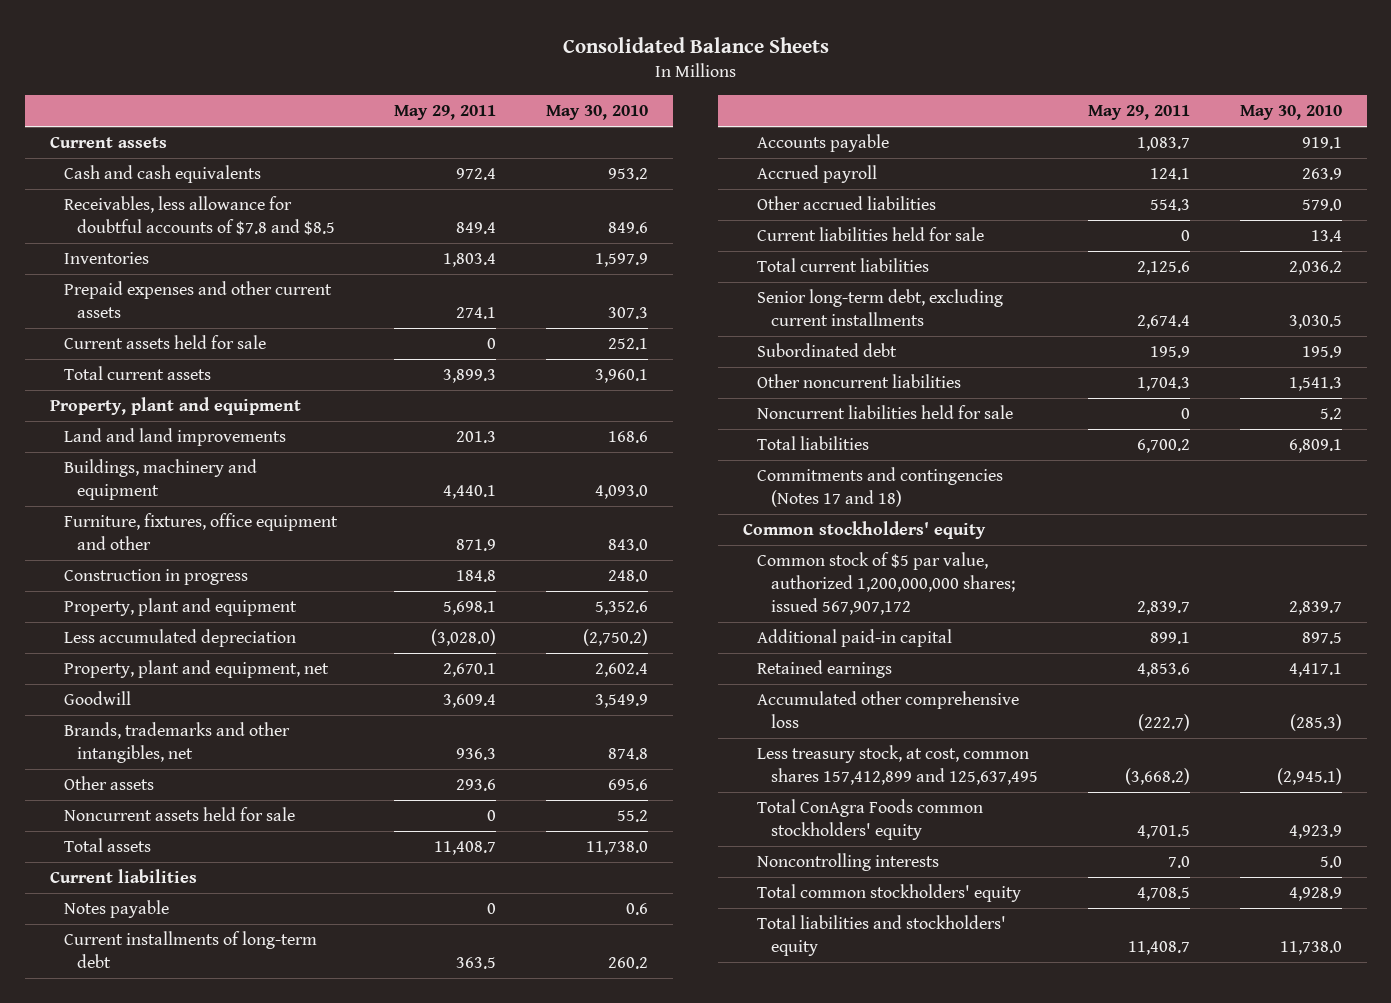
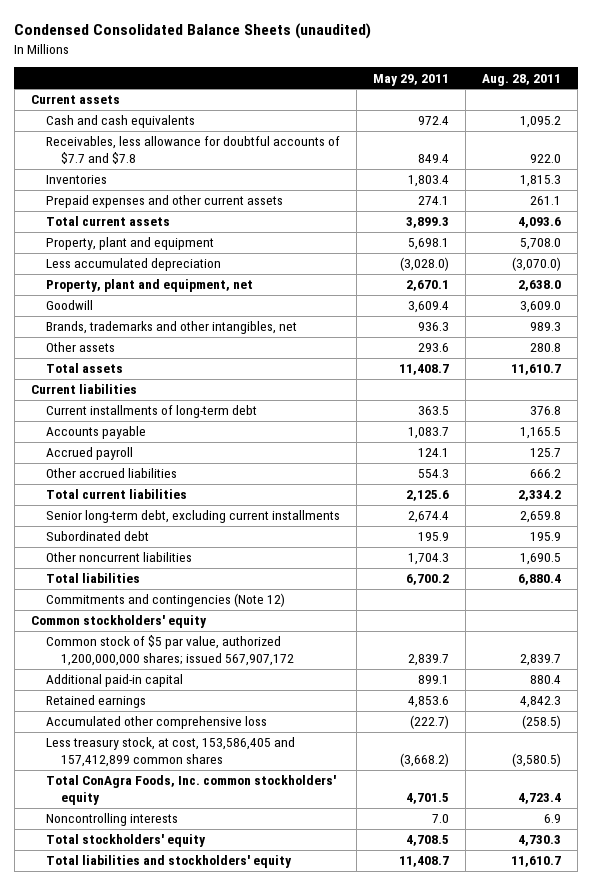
- Consolidated Balance Sheets
+ Condensed Consolidated Balance Sheets (unaudited)
- | May 29, 2011 | May 30, 2010
+ | May 29, 2011 | Aug. 28, 2011
- Receivables, less allowance for doubtful accounts of $7.8 and $8.5 | 849.4 | 849.6
+ Receivables, less allowance for doubtful accounts of $7.7 and $7.8 | 849.4 | 922.0
- Current assets held for sale | 0 | 252.1
- Property, plant and equipment
- Land and land improvements | 201.3 | 168.6
- Buildings, machinery and equipment | 4,440.1 | 4,093.0
- Furniture, fixtures, office equipment and other | 871.9 | 843.0
- Construction in progress | 184.8 | 248.0
- Noncurrent assets held for sale | 0 | 55.2
- Notes payable | 0 | 0.6
- Current liabilities held for sale | 0 | 13.4
- Noncurrent liabilities held for sale | 0 | 5.2
- Commitments and contingencies (Notes 17 and 18)
+ Commitments and contingencies (Note 12)
- Less treasury stock, at cost, common shares 157,412,899 and 125,637,495 | (3,668.2) | (2,945.1)
- Total ConAgra Foods common stockholders' equity | 4,701.5 | 4,923.9
+ Less treasury stock, at cost, 153,586,405 and 157,412,899 common shares | (3,668.2) | (3,580.5)
+ Total ConAgra Foods, Inc. common stockholders' equity | 4,701.5 | 4,723.4
- Total common stockholders' equity | 4,708.5 | 4,928.9
+ Total stockholders' equity | 4,708.5 | 4,730.3

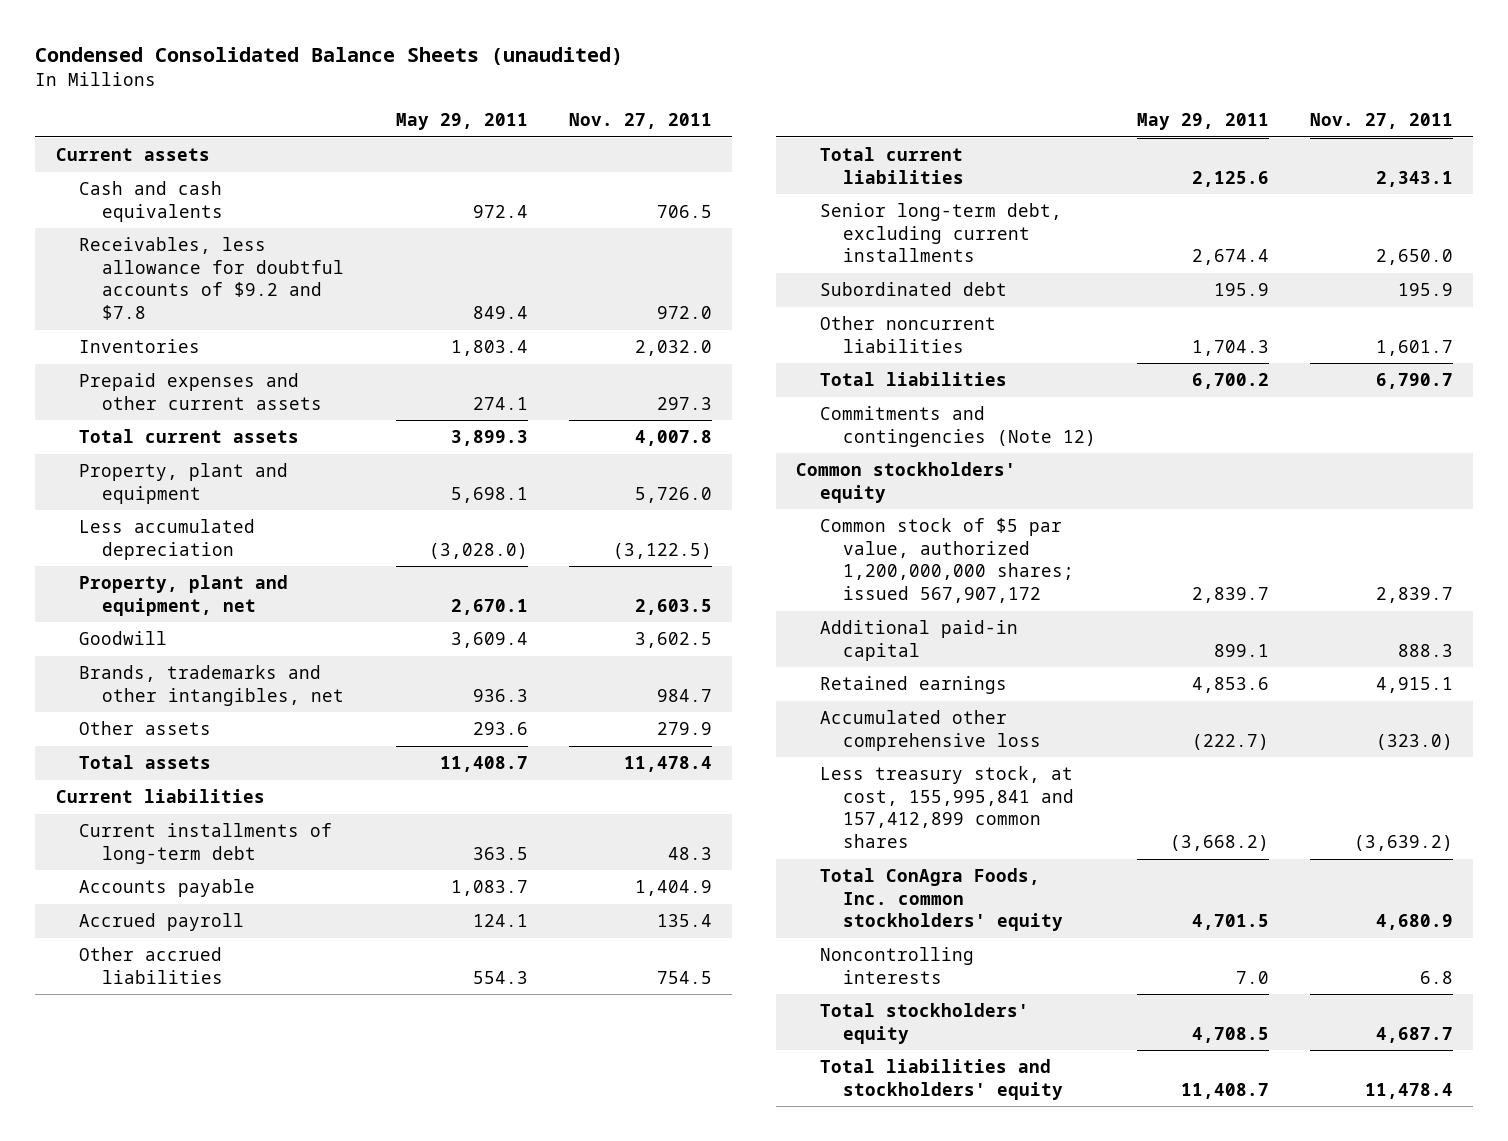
- | May 29, 2011 | Aug. 28, 2011
+ | May 29, 2011 | Nov. 27, 2011
- Receivables, less allowance for doubtful accounts of $7.7 and $7.8 | 849.4 | 922.0
+ Receivables, less allowance for doubtful accounts of $9.2 and $7.8 | 849.4 | 972.0
- Less treasury stock, at cost, 153,586,405 and 157,412,899 common shares | (3,668.2) | (3,580.5)
+ Less treasury stock, at cost, 155,995,841 and 157,412,899 common shares | (3,668.2) | (3,639.2)

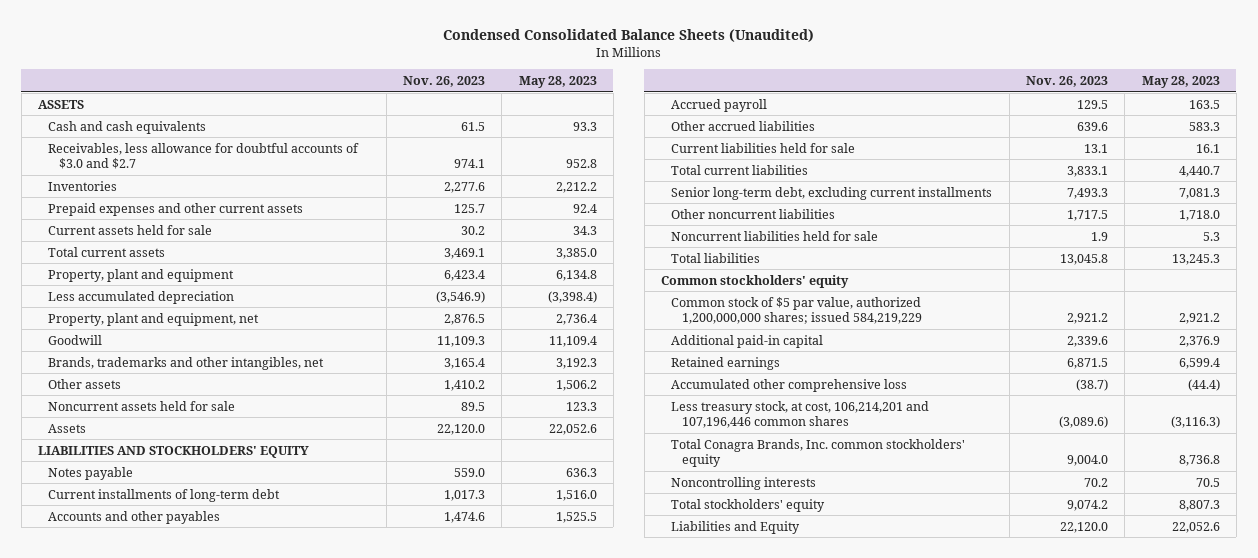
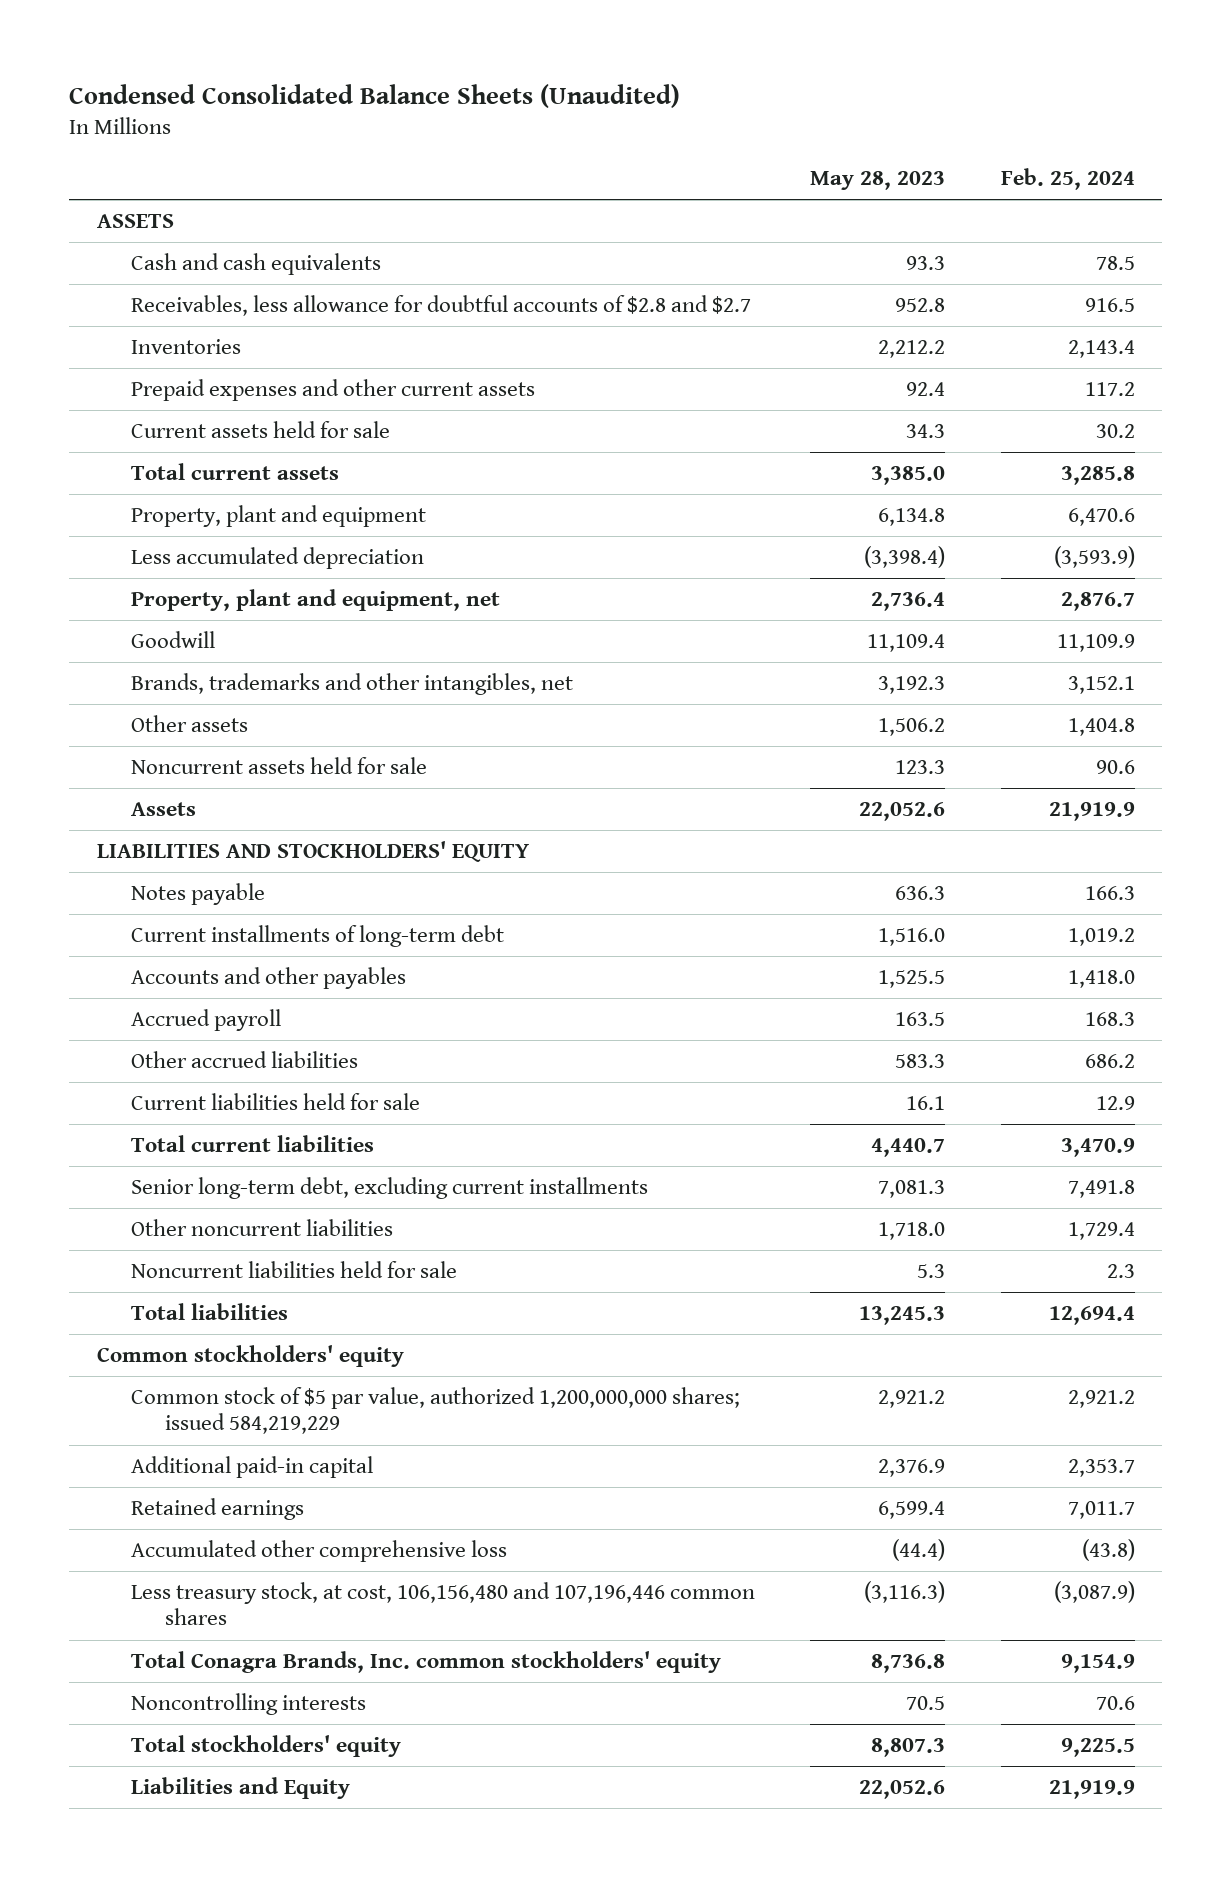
- | Nov. 26, 2023 | May 28, 2023
+ | May 28, 2023 | Feb. 25, 2024
- Receivables, less allowance for doubtful accounts of $3.0 and $2.7 | 974.1 | 952.8
+ Receivables, less allowance for doubtful accounts of $2.8 and $2.7 | 952.8 | 916.5
- Less treasury stock, at cost, 106,214,201 and 107,196,446 common shares | (3,089.6) | (3,116.3)
+ Less treasury stock, at cost, 106,156,480 and 107,196,446 common shares | (3,116.3) | (3,087.9)

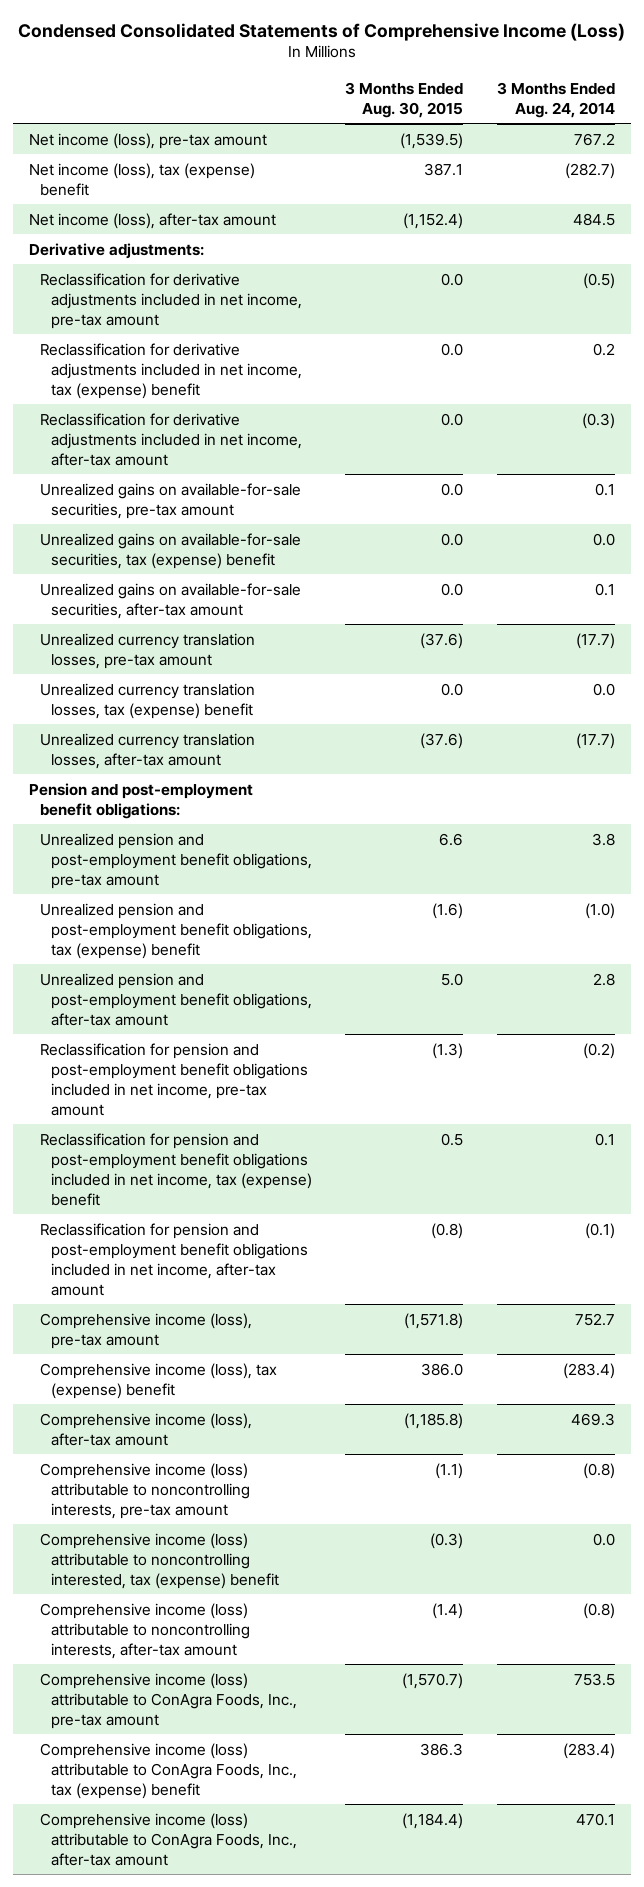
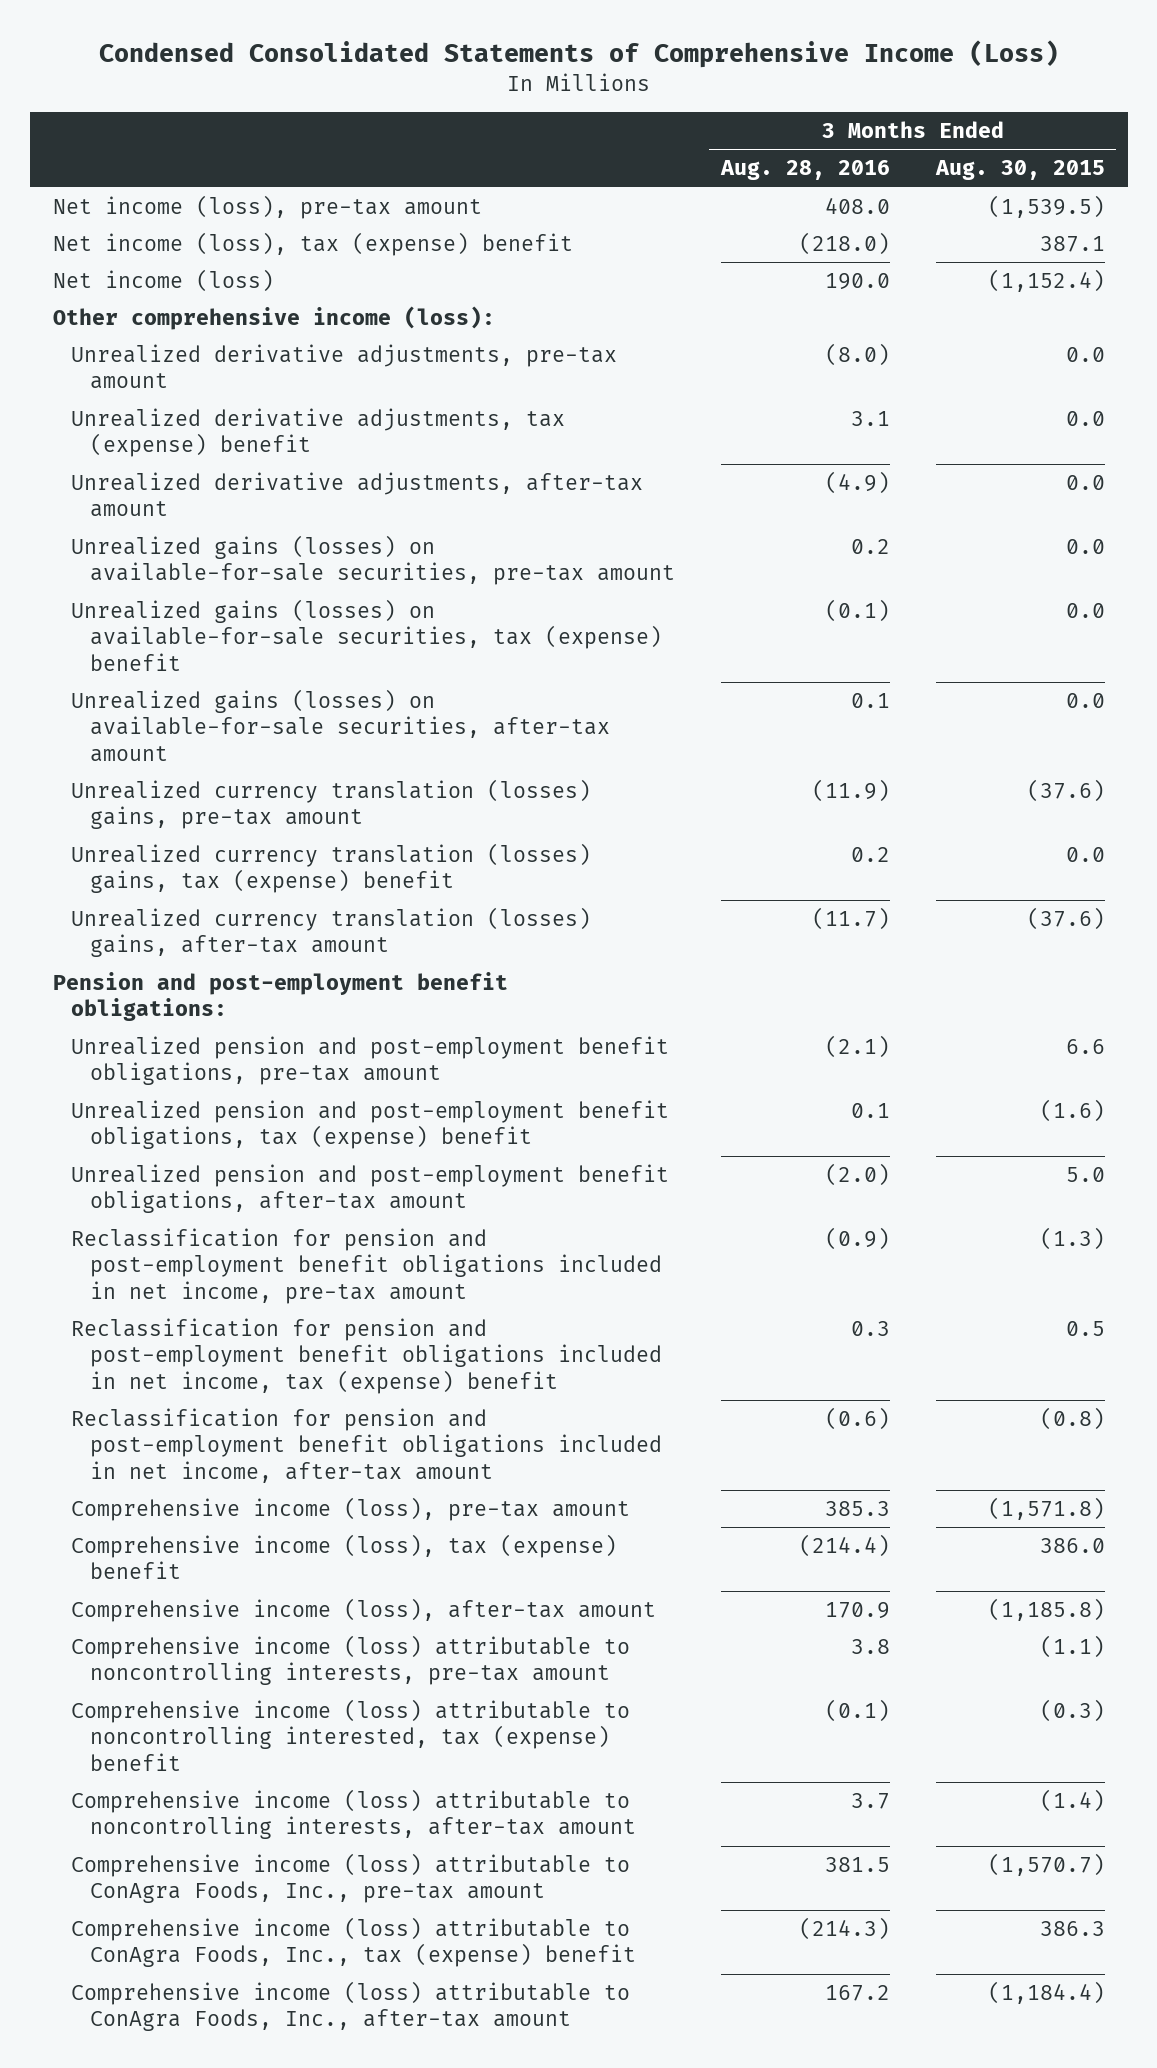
- | 3 Months Ended Aug. 30, 2015 | 3 Months Ended Aug. 24, 2014
+ | 3 Months Ended Aug. 28, 2016 | 3 Months Ended Aug. 30, 2015
- Net income (loss), after-tax amount | (1,152.4) | 484.5
- Derivative adjustments:
- Reclassification for derivative adjustments included in net income, pre-tax amount | 0.0 | (0.5)
- Reclassification for derivative adjustments included in net income, tax (expense) benefit | 0.0 | 0.2
- Reclassification for derivative adjustments included in net income, after-tax amount | 0.0 | (0.3)
- Unrealized gains on available-for-sale securities, pre-tax amount | 0.0 | 0.1
- Unrealized gains on available-for-sale securities, tax (expense) benefit | 0.0 | 0.0
- Unrealized gains on available-for-sale securities, after-tax amount | 0.0 | 0.1
- Unrealized currency translation losses, pre-tax amount | (37.6) | (17.7)
- Unrealized currency translation losses, tax (expense) benefit | 0.0 | 0.0
- Unrealized currency translation losses, after-tax amount | (37.6) | (17.7)
+ Net income (loss) | 190.0 | (1,152.4)
+ Other comprehensive income (loss):
+ Unrealized derivative adjustments, pre-tax amount | (8.0) | 0.0
+ Unrealized derivative adjustments, tax (expense) benefit | 3.1 | 0.0
+ Unrealized derivative adjustments, after-tax amount | (4.9) | 0.0
+ Unrealized gains (losses) on available-for-sale securities, pre-tax amount | 0.2 | 0.0
+ Unrealized gains (losses) on available-for-sale securities, tax (expense) benefit | (0.1) | 0.0
+ Unrealized gains (losses) on available-for-sale securities, after-tax amount | 0.1 | 0.0
+ Unrealized currency translation (losses) gains, pre-tax amount | (11.9) | (37.6)
+ Unrealized currency translation (losses) gains, tax (expense) benefit | 0.2 | 0.0
+ Unrealized currency translation (losses) gains, after-tax amount | (11.7) | (37.6)

